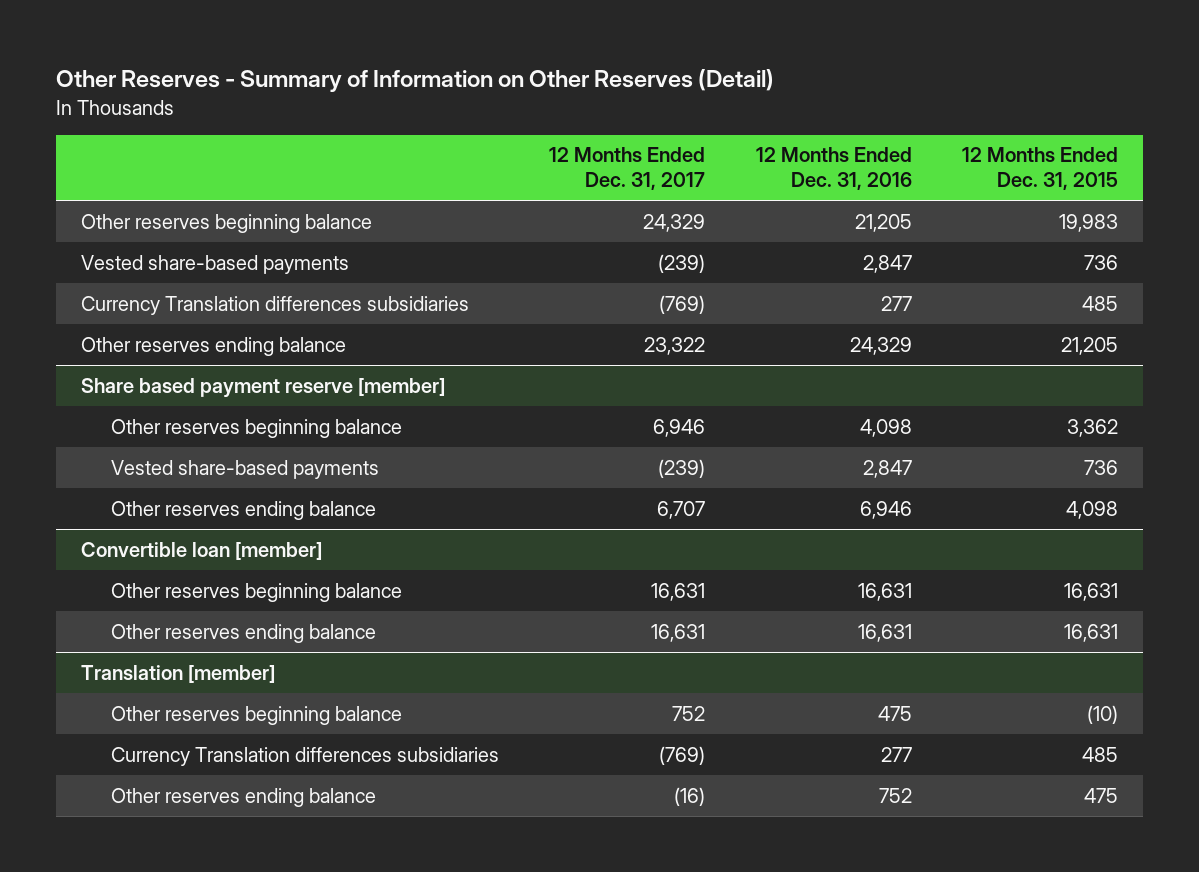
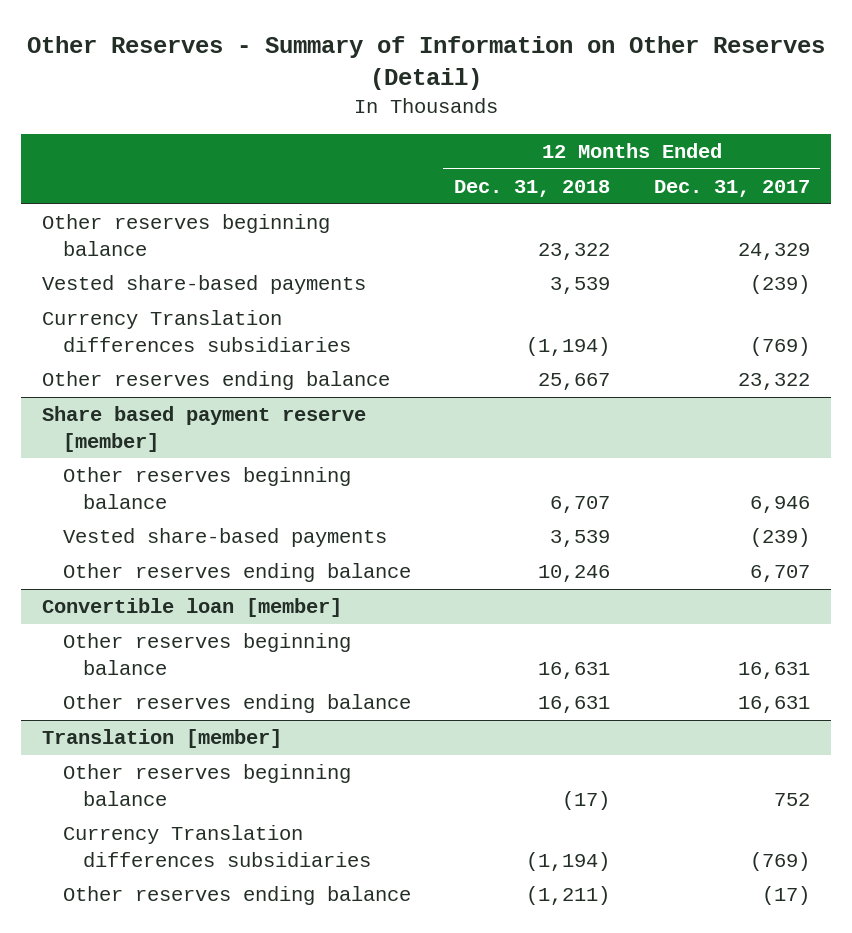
- | 12 Months Ended Dec. 31, 2017 | 12 Months Ended Dec. 31, 2016 | 12 Months Ended Dec. 31, 2015
+ | 12 Months Ended Dec. 31, 2018 | 12 Months Ended Dec. 31, 2017
@ Translation [member]
- Other reserves ending balance | (16) | 752 | 475
+ Other reserves ending balance | (1,211) | (17)

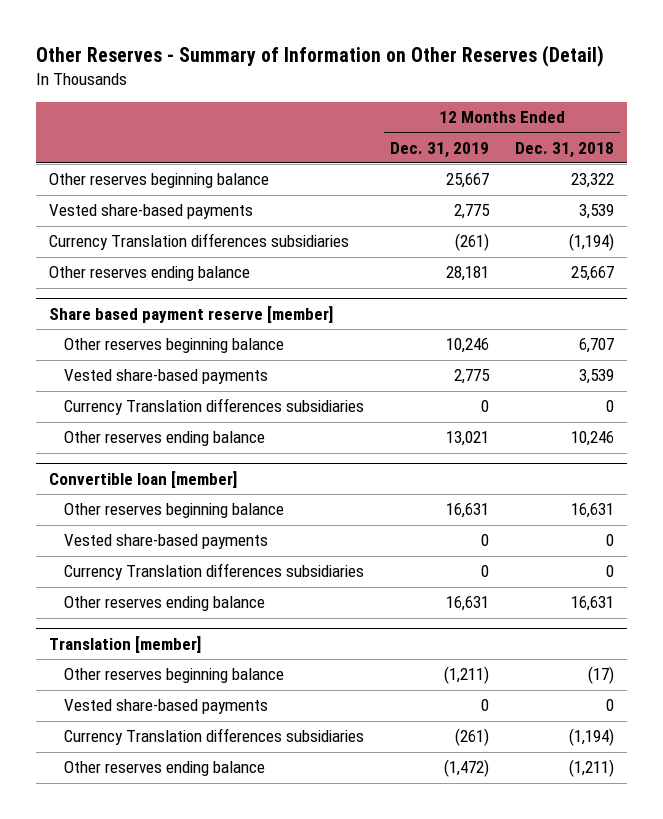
- | 12 Months Ended Dec. 31, 2018 | 12 Months Ended Dec. 31, 2017
+ | 12 Months Ended Dec. 31, 2019 | 12 Months Ended Dec. 31, 2018
@ Share based payment reserve [member]
+ Currency Translation differences subsidiaries | 0 | 0
@ Convertible loan [member]
+ Vested share-based payments | 0 | 0
+ Currency Translation differences subsidiaries | 0 | 0
@ Translation [member]
+ Vested share-based payments | 0 | 0

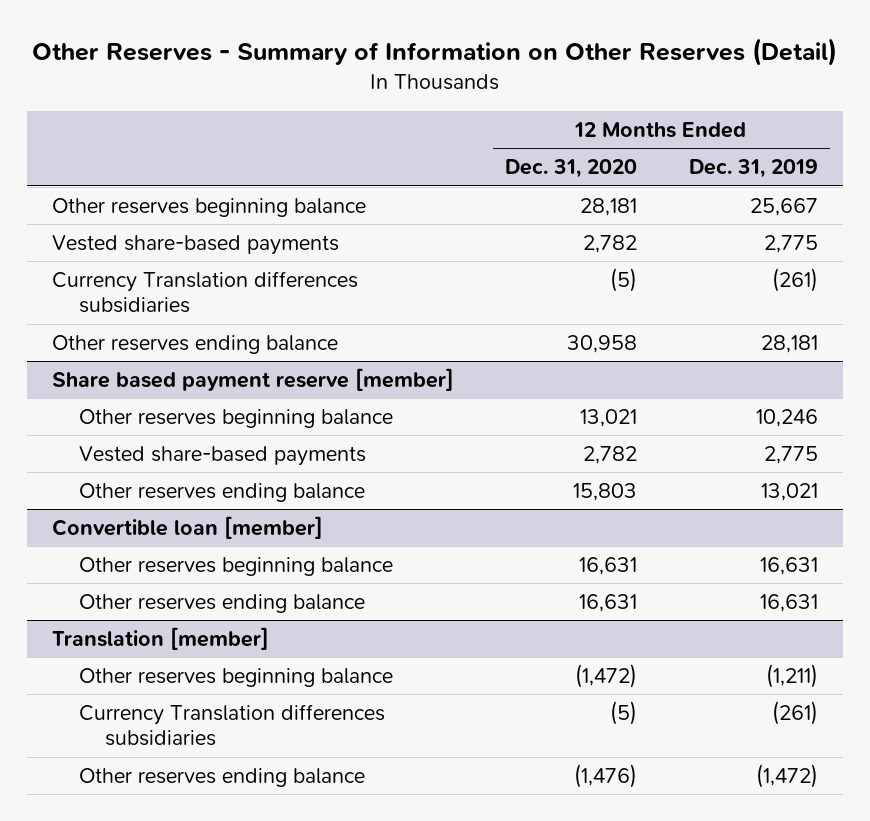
- | 12 Months Ended Dec. 31, 2019 | 12 Months Ended Dec. 31, 2018
+ | 12 Months Ended Dec. 31, 2020 | 12 Months Ended Dec. 31, 2019
@ Share based payment reserve [member]
- Currency Translation differences subsidiaries | 0 | 0
@ Convertible loan [member]
- Vested share-based payments | 0 | 0
- Currency Translation differences subsidiaries | 0 | 0
@ Translation [member]
- Vested share-based payments | 0 | 0

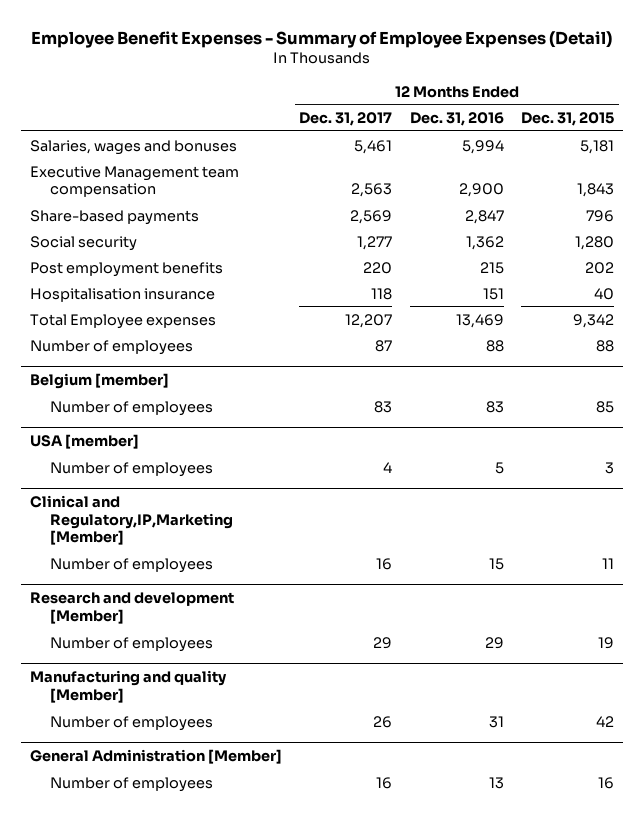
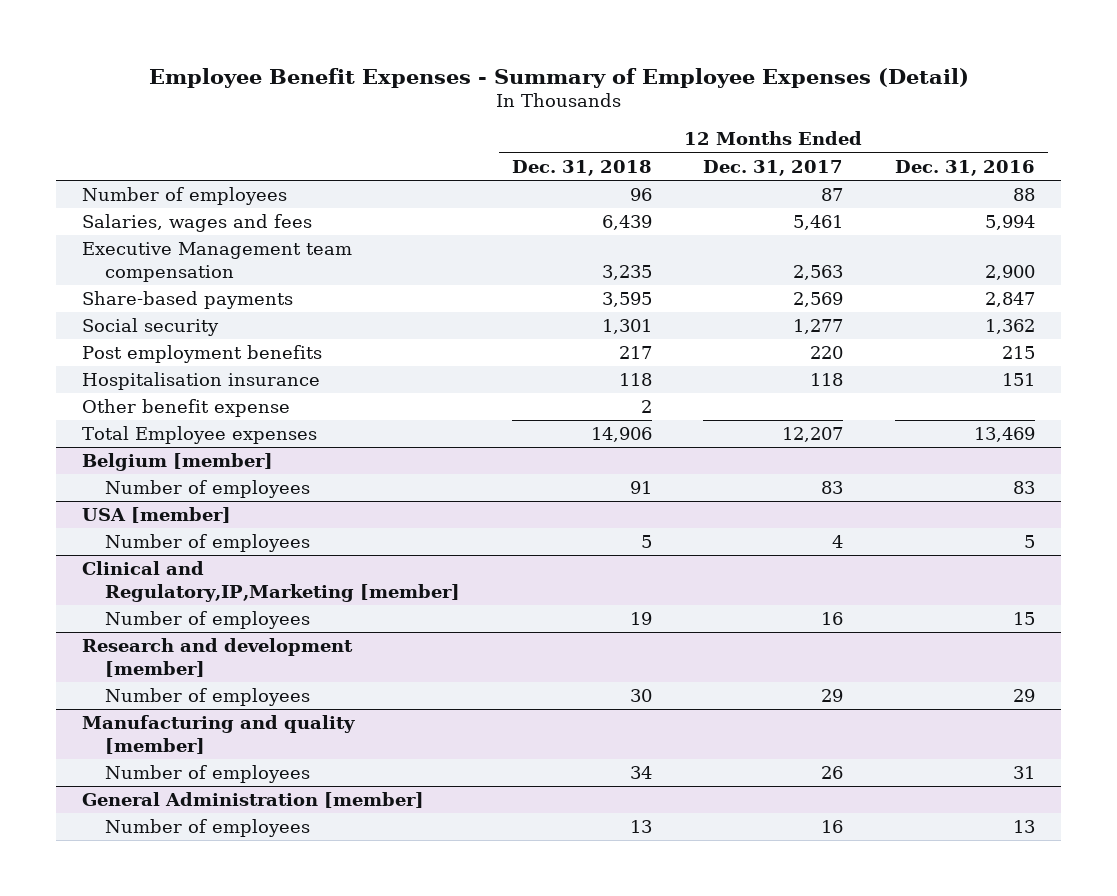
- | 12 Months Ended Dec. 31, 2017 | 12 Months Ended Dec. 31, 2016 | 12 Months Ended Dec. 31, 2015
+ | 12 Months Ended Dec. 31, 2018 | 12 Months Ended Dec. 31, 2017 | 12 Months Ended Dec. 31, 2016
- Salaries, wages and bonuses | 5,461 | 5,994 | 5,181
moved up: Number of employees | 96 | 87 | 88
+ Salaries, wages and fees | 6,439 | 5,461 | 5,994
+ Other benefit expense | 2 | |
- Clinical and Regulatory,IP,Marketing [Member]
+ Clinical and Regulatory,IP,Marketing [member]
- Research and development [Member]
+ Research and development [member]
- Manufacturing and quality [Member]
+ Manufacturing and quality [member]
- General Administration [Member]
+ General Administration [member]

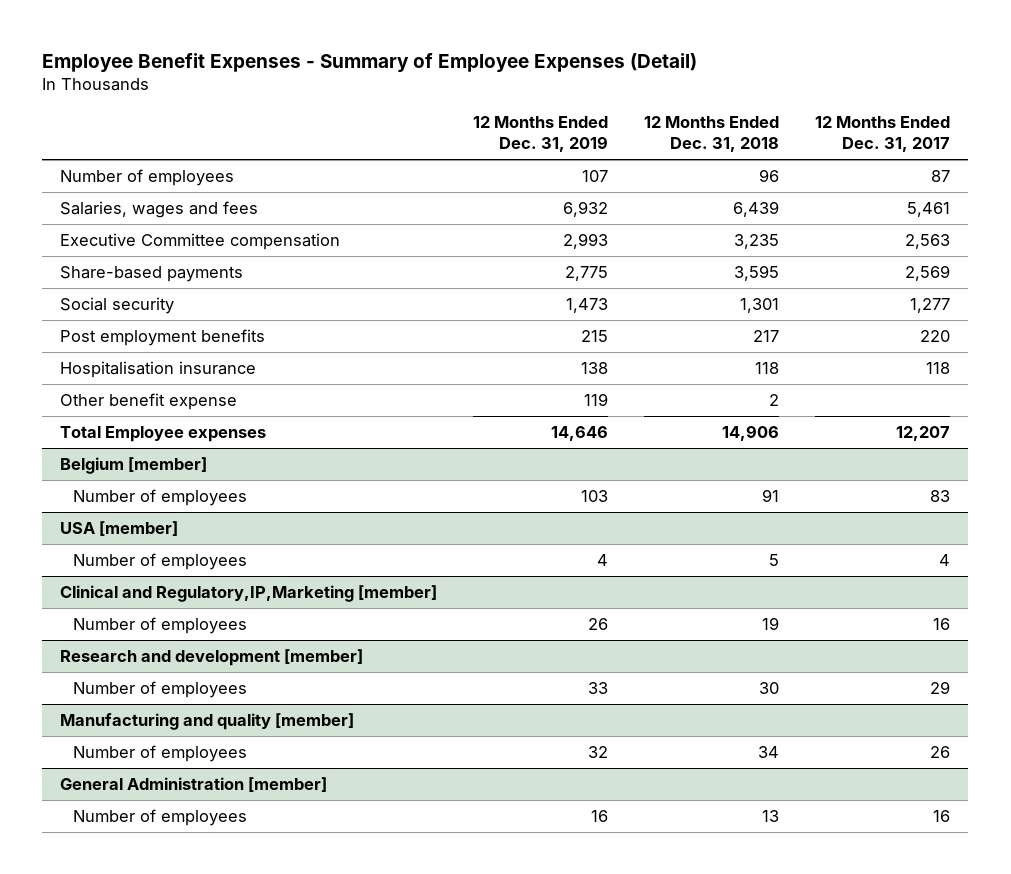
- | 12 Months Ended Dec. 31, 2018 | 12 Months Ended Dec. 31, 2017 | 12 Months Ended Dec. 31, 2016
+ | 12 Months Ended Dec. 31, 2019 | 12 Months Ended Dec. 31, 2018 | 12 Months Ended Dec. 31, 2017
- Executive Management team compensation | 3,235 | 2,563 | 2,900
+ Executive Committee compensation | 2,993 | 3,235 | 2,563

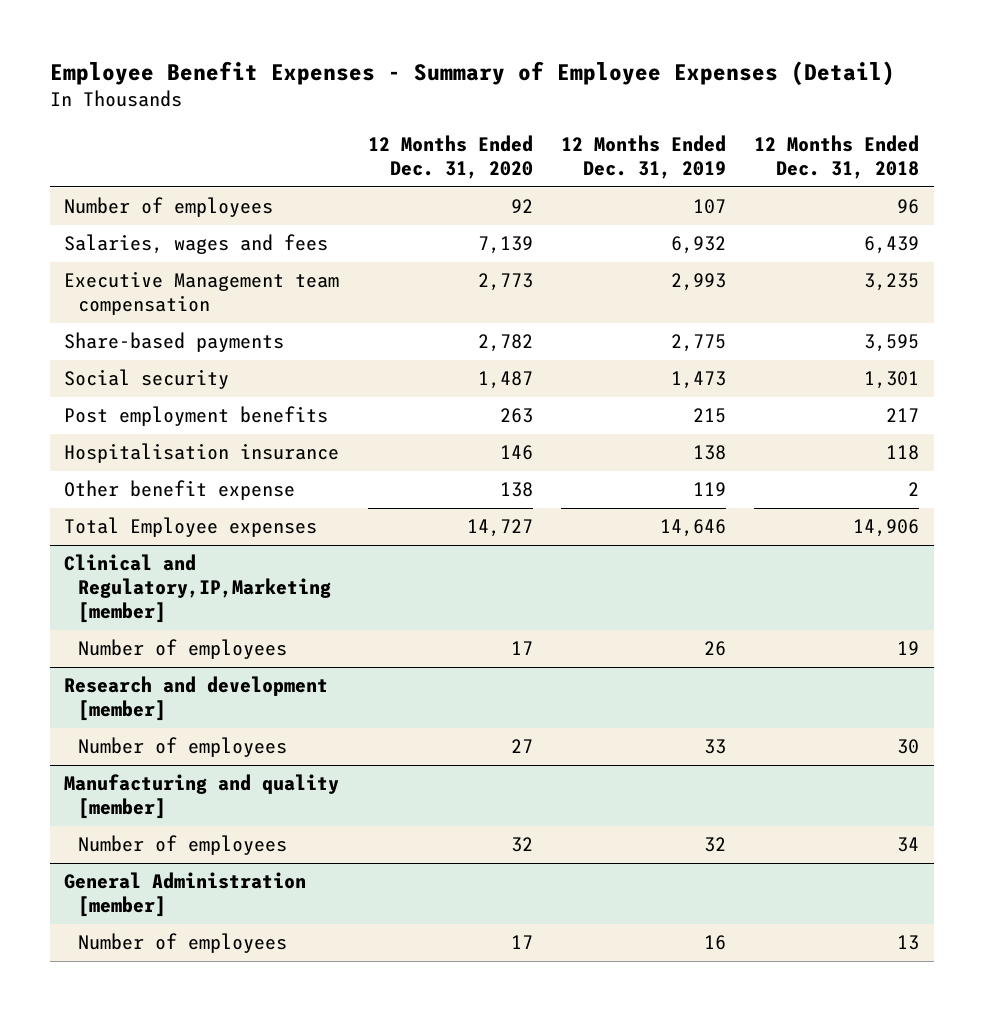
- | 12 Months Ended Dec. 31, 2019 | 12 Months Ended Dec. 31, 2018 | 12 Months Ended Dec. 31, 2017
+ | 12 Months Ended Dec. 31, 2020 | 12 Months Ended Dec. 31, 2019 | 12 Months Ended Dec. 31, 2018
- Executive Committee compensation | 2,993 | 3,235 | 2,563
+ Executive Management team compensation | 2,773 | 2,993 | 3,235
- Belgium [member]
- Number of employees | 103 | 91 | 83
- USA [member]
- Number of employees | 4 | 5 | 4

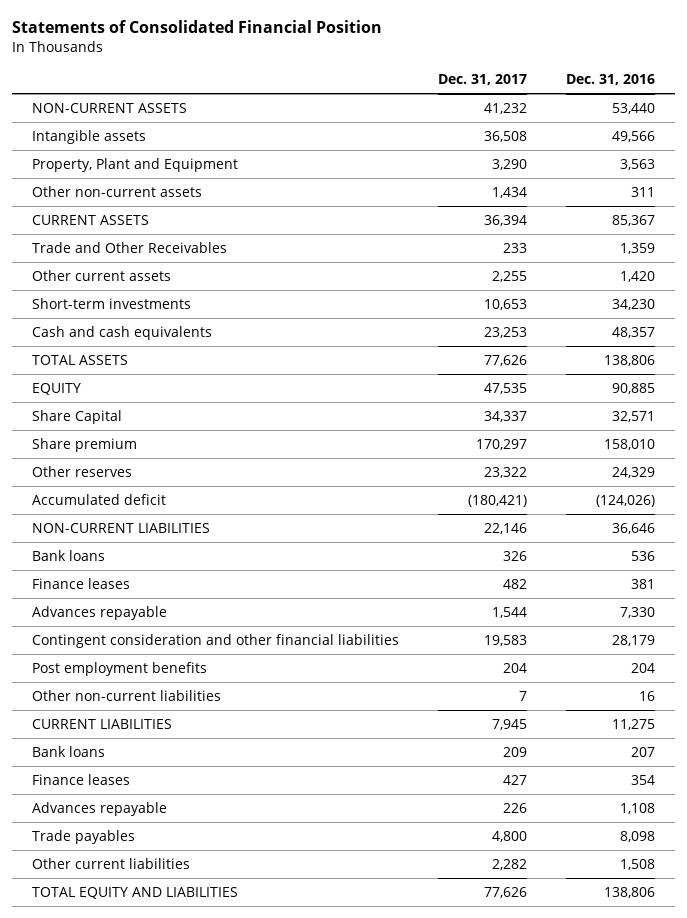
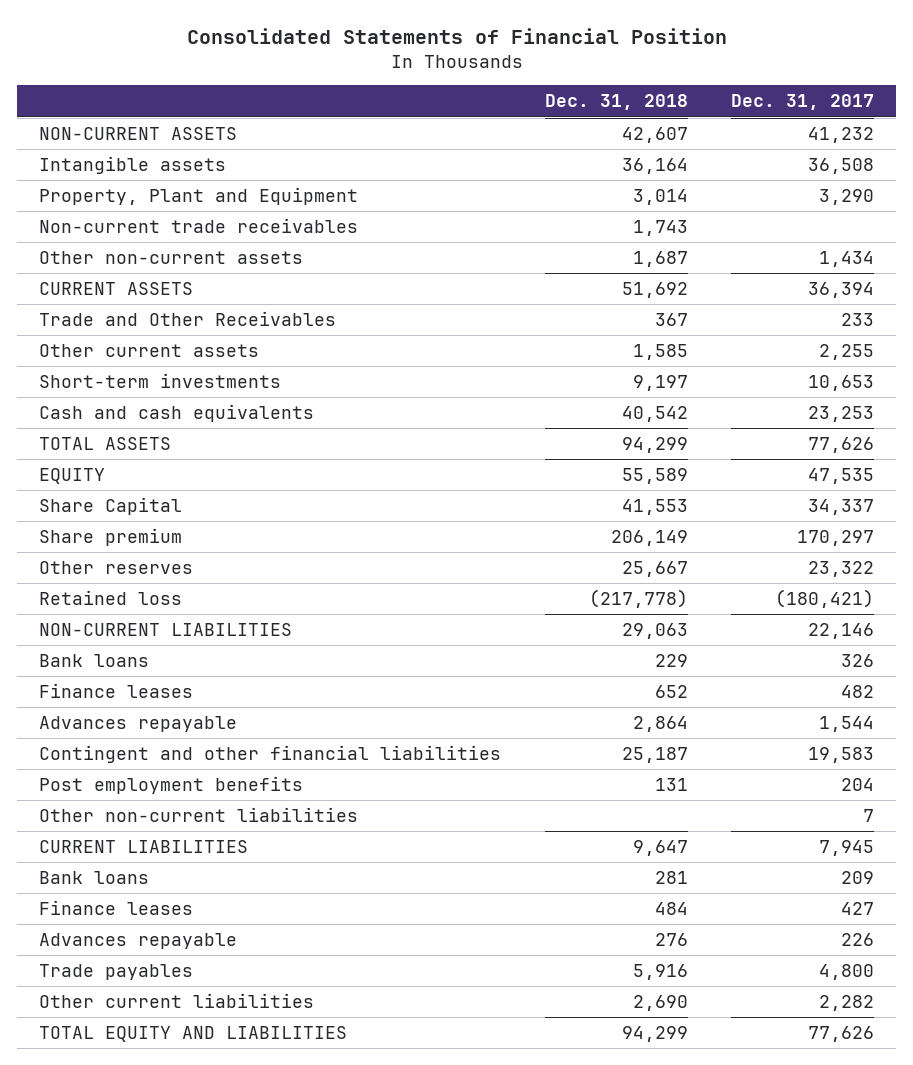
- Statements of Consolidated Financial Position
+ Consolidated Statements of Financial Position
- | Dec. 31, 2017 | Dec. 31, 2016
+ | Dec. 31, 2018 | Dec. 31, 2017
+ Non-current trade receivables | 1,743 |
- Accumulated deficit | (180,421) | (124,026)
+ Retained loss | (217,778) | (180,421)
- Contingent consideration and other financial liabilities | 19,583 | 28,179
+ Contingent and other financial liabilities | 25,187 | 19,583

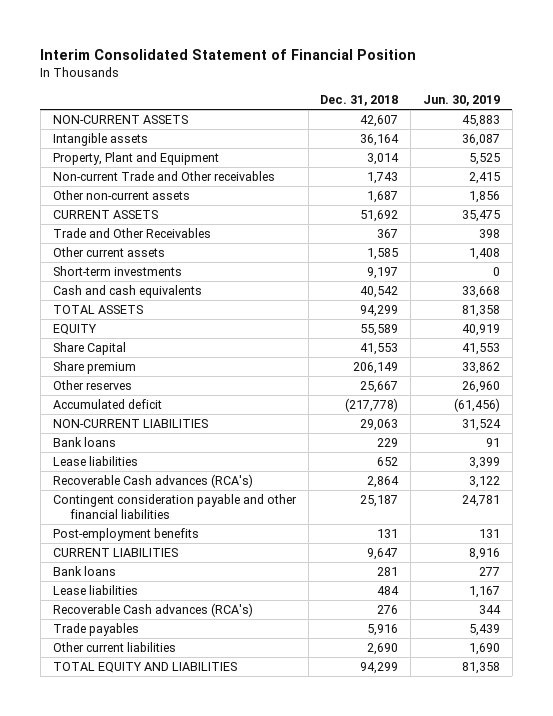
- Consolidated Statements of Financial Position
+ Interim Consolidated Statement of Financial Position
- | Dec. 31, 2018 | Dec. 31, 2017
+ | Dec. 31, 2018 | Jun. 30, 2019
- Non-current trade receivables | 1,743 |
+ Non-current Trade and Other receivables | 1,743 | 2,415
- Retained loss | (217,778) | (180,421)
+ Accumulated deficit | (217,778) | (61,456)
- Finance leases | 652 | 482
- Advances repayable | 2,864 | 1,544
- Contingent and other financial liabilities | 25,187 | 19,583
- Post employment benefits | 131 | 204
- Other non-current liabilities | | 7
+ Lease liabilities | 652 | 3,399
+ Recoverable Cash advances (RCA's) | 2,864 | 3,122
+ Contingent consideration payable and other financial liabilities | 25,187 | 24,781
+ Post-employment benefits | 131 | 131
- Finance leases | 484 | 427
- Advances repayable | 276 | 226
+ Lease liabilities | 484 | 1,167
+ Recoverable Cash advances (RCA's) | 276 | 344

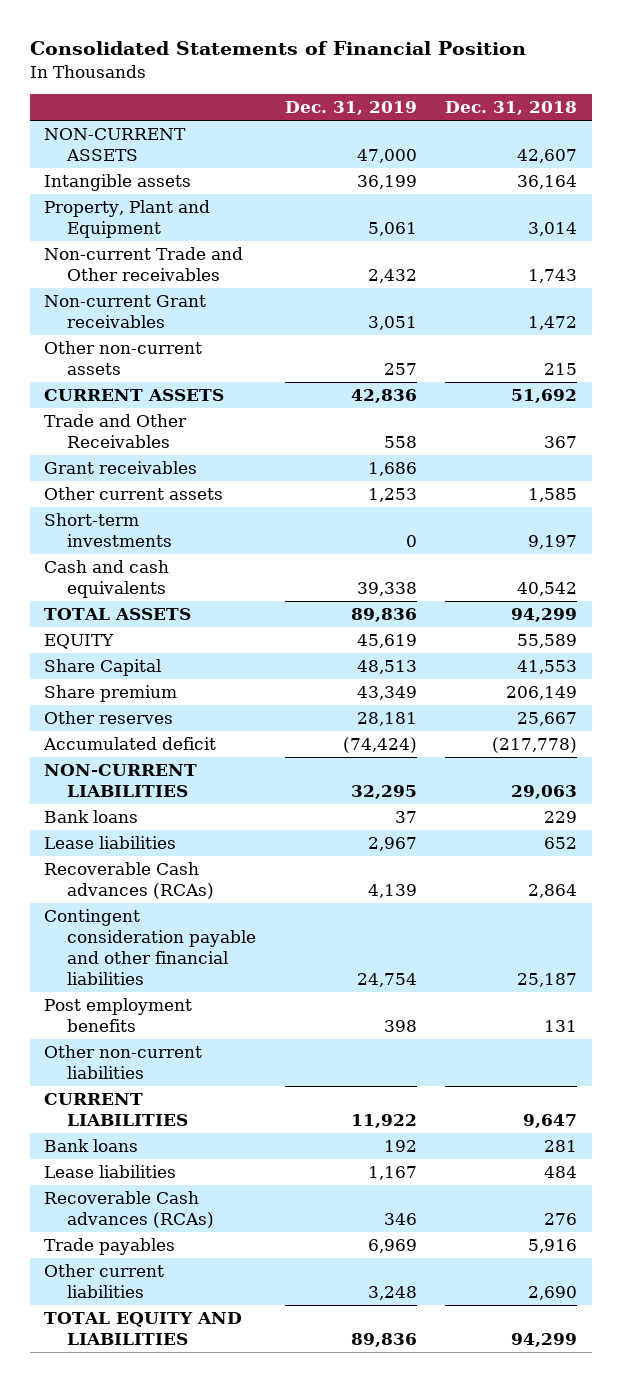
- Interim Consolidated Statement of Financial Position
+ Consolidated Statements of Financial Position
- | Dec. 31, 2018 | Jun. 30, 2019
+ | Dec. 31, 2019 | Dec. 31, 2018
- Other non-current assets | 1,687 | 1,856
+ Non-current Grant receivables | 3,051 | 1,472
+ Other non-current assets | 257 | 215
+ Grant receivables | 1,686 |
- Recoverable Cash advances (RCA's) | 2,864 | 3,122
+ Recoverable Cash advances (RCAs) | 4,139 | 2,864
- Post-employment benefits | 131 | 131
+ Post employment benefits | 398 | 131
+ Other non-current liabilities
- Recoverable Cash advances (RCA's) | 276 | 344
+ Recoverable Cash advances (RCAs) | 346 | 276

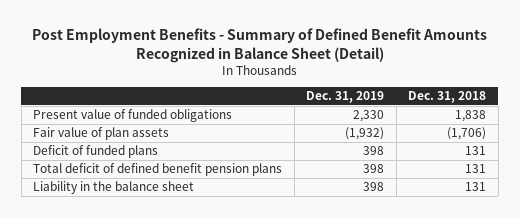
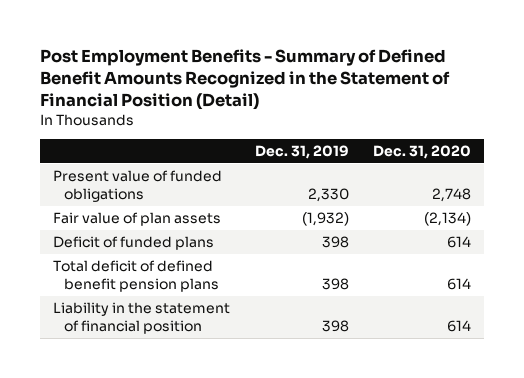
- Post Employment Benefits - Summary of Defined Benefit Amounts Recognized in Balance Sheet (Detail)
+ Post Employment Benefits - Summary of Defined Benefit Amounts Recognized in the Statement of Financial Position (Detail)
- | Dec. 31, 2019 | Dec. 31, 2018
+ | Dec. 31, 2019 | Dec. 31, 2020
- Liability in the balance sheet | 398 | 131
+ Liability in the statement of financial position | 398 | 614

